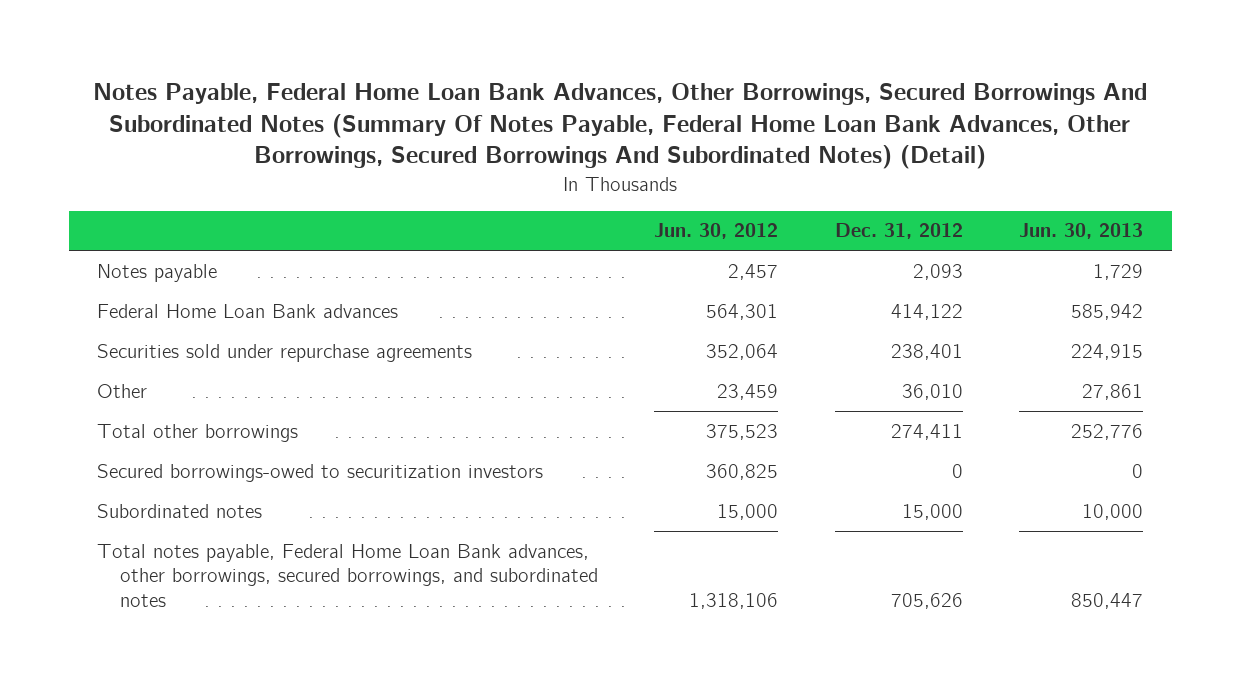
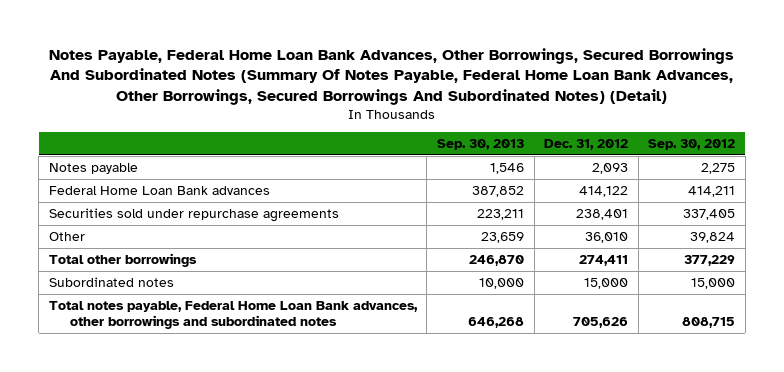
- | Jun. 30, 2012 | Dec. 31, 2012 | Jun. 30, 2013
+ | Sep. 30, 2013 | Dec. 31, 2012 | Sep. 30, 2012
- Secured borrowings-owed to securitization investors | 360,825 | 0 | 0
- Total notes payable, Federal Home Loan Bank advances, other borrowings, secured borrowings, and subordinated notes | 1,318,106 | 705,626 | 850,447
+ Total notes payable, Federal Home Loan Bank advances, other borrowings and subordinated notes | 646,268 | 705,626 | 808,715

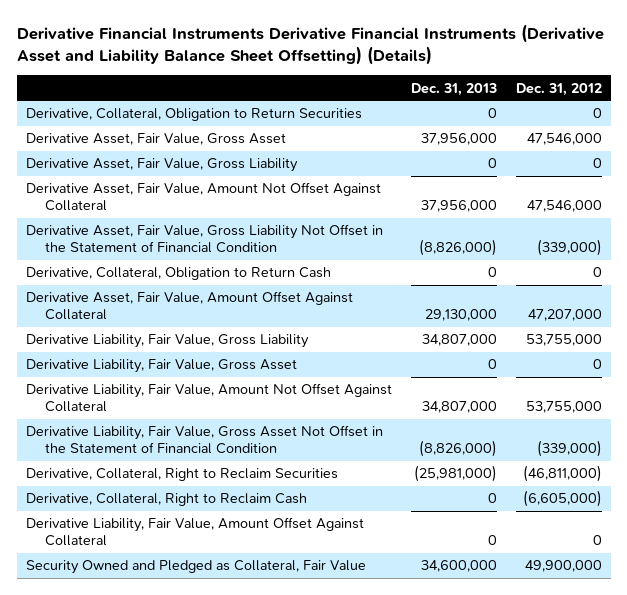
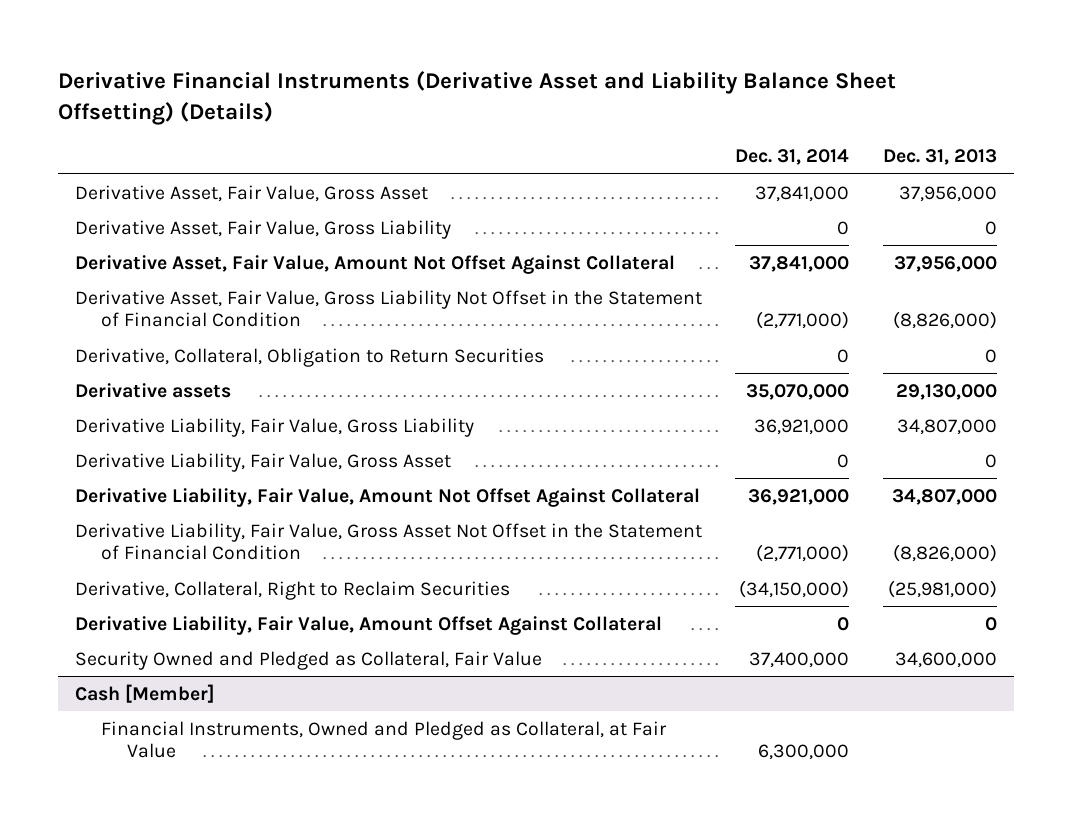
- Derivative Financial Instruments Derivative Financial Instruments (Derivative Asset and Liability Balance Sheet Offsetting) (Details)
+ Derivative Financial Instruments (Derivative Asset and Liability Balance Sheet Offsetting) (Details)
- | Dec. 31, 2013 | Dec. 31, 2012
+ | Dec. 31, 2014 | Dec. 31, 2013
- Derivative, Collateral, Obligation to Return Cash | 0 | 0
- Derivative Asset, Fair Value, Amount Offset Against Collateral | 29,130,000 | 47,207,000
moved down: Derivative, Collateral, Obligation to Return Securities | 0 | 0
+ Derivative assets | 35,070,000 | 29,130,000
- Derivative, Collateral, Right to Reclaim Cash | 0 | (6,605,000)
+ Cash [Member]
+ Financial Instruments, Owned and Pledged as Collateral, at Fair Value | 6,300,000 |

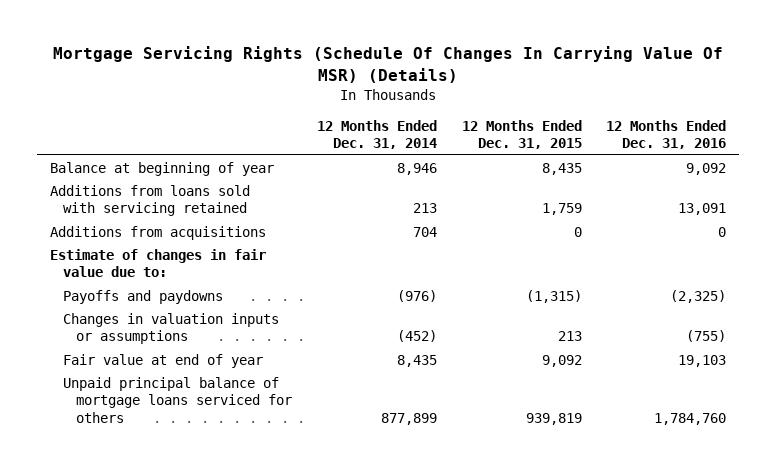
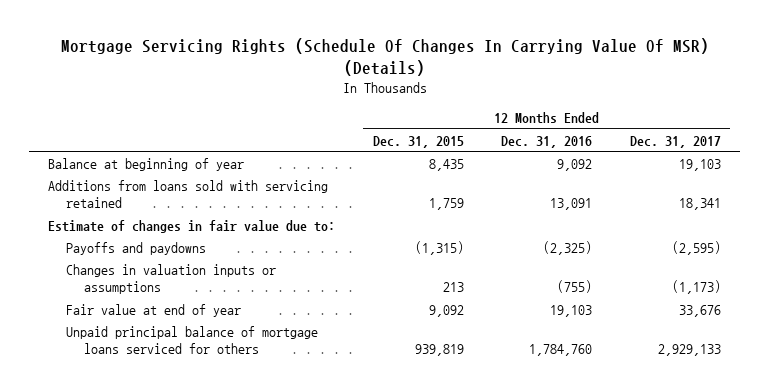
- | 12 Months Ended Dec. 31, 2014 | 12 Months Ended Dec. 31, 2015 | 12 Months Ended Dec. 31, 2016
+ | 12 Months Ended Dec. 31, 2015 | 12 Months Ended Dec. 31, 2016 | 12 Months Ended Dec. 31, 2017
- Additions from acquisitions | 704 | 0 | 0

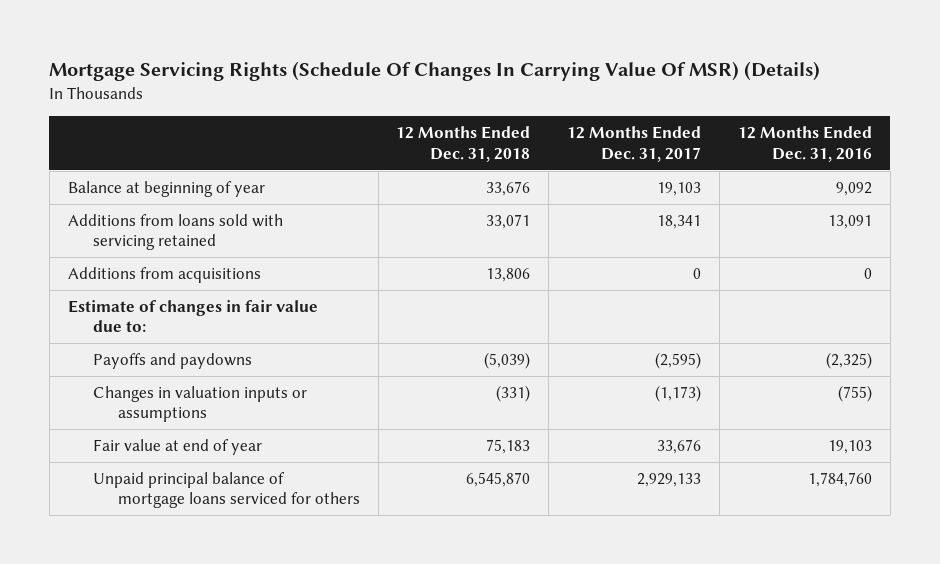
- | 12 Months Ended Dec. 31, 2015 | 12 Months Ended Dec. 31, 2016 | 12 Months Ended Dec. 31, 2017
+ | 12 Months Ended Dec. 31, 2018 | 12 Months Ended Dec. 31, 2017 | 12 Months Ended Dec. 31, 2016
+ Additions from acquisitions | 13,806 | 0 | 0

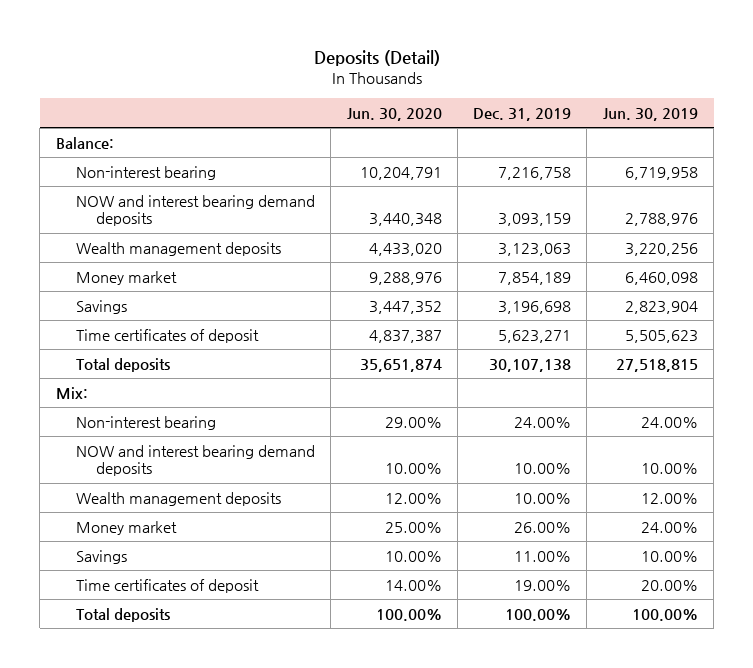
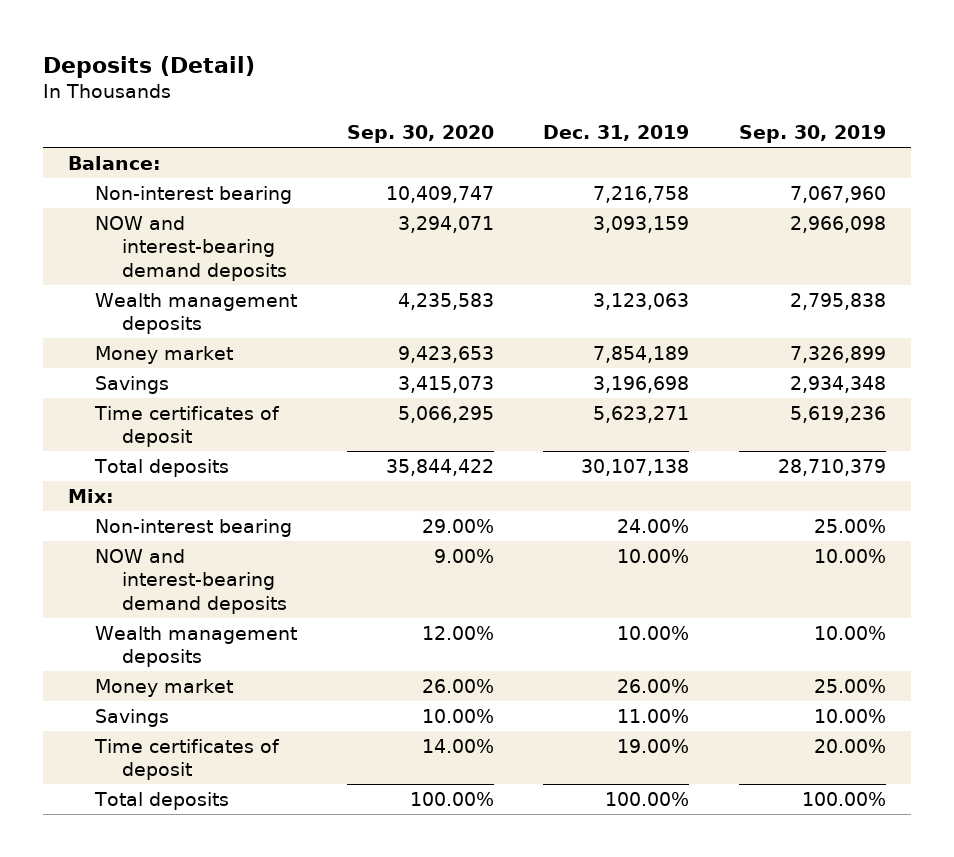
- | Jun. 30, 2020 | Dec. 31, 2019 | Jun. 30, 2019
+ | Sep. 30, 2020 | Dec. 31, 2019 | Sep. 30, 2019
- NOW and interest bearing demand deposits | 3,440,348 | 3,093,159 | 2,788,976
+ NOW and interest-bearing demand deposits | 3,294,071 | 3,093,159 | 2,966,098
- NOW and interest bearing demand deposits | 10.00% | 10.00% | 10.00%
+ NOW and interest-bearing demand deposits | 9.00% | 10.00% | 10.00%

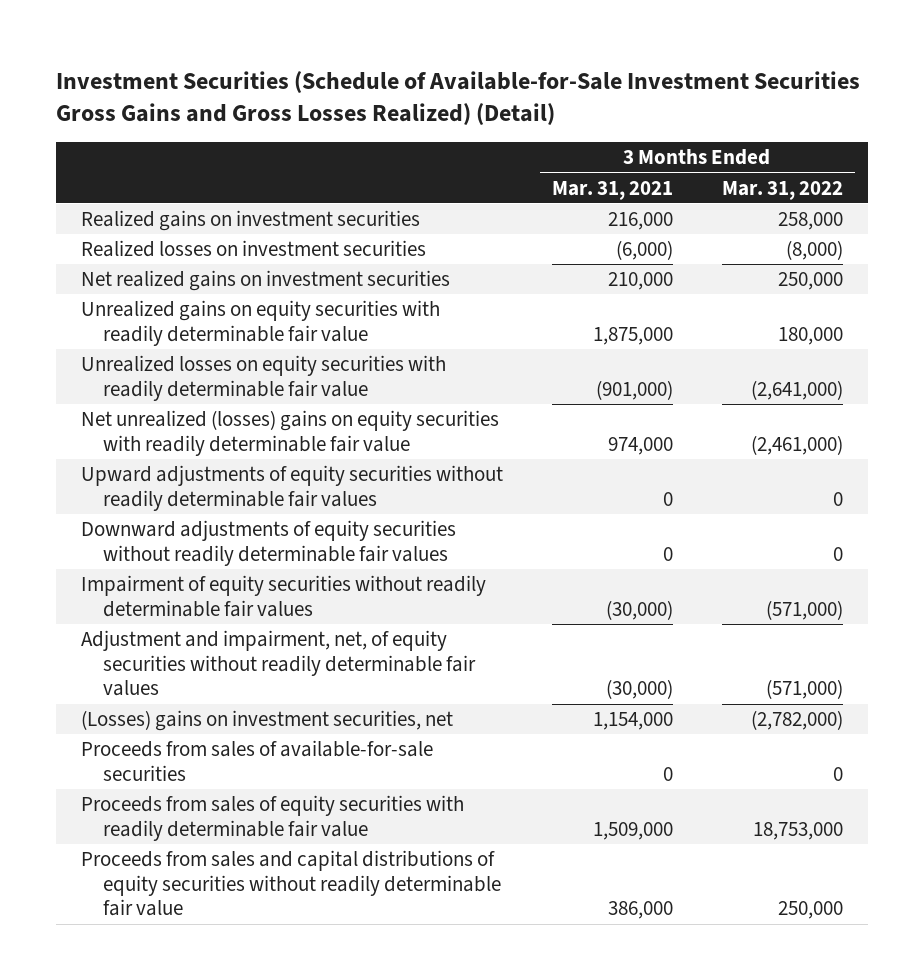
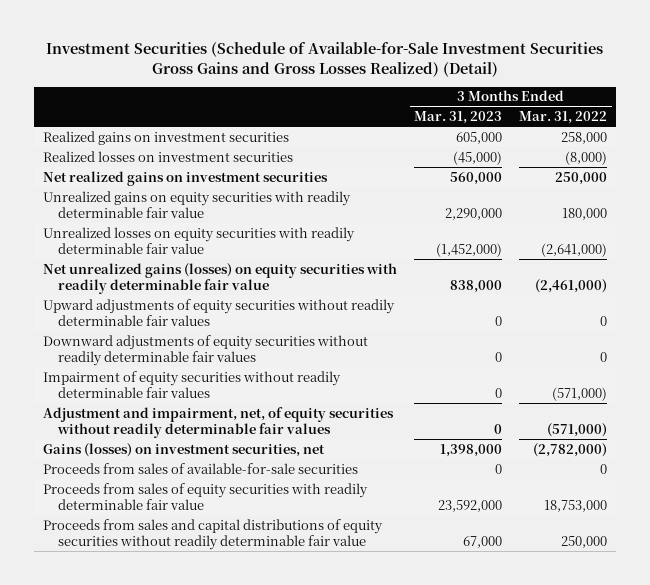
- | 3 Months Ended Mar. 31, 2021 | 3 Months Ended Mar. 31, 2022
+ | 3 Months Ended Mar. 31, 2023 | 3 Months Ended Mar. 31, 2022
- Net unrealized (losses) gains on equity securities with readily determinable fair value | 974,000 | (2,461,000)
+ Net unrealized gains (losses) on equity securities with readily determinable fair value | 838,000 | (2,461,000)
- (Losses) gains on investment securities, net | 1,154,000 | (2,782,000)
+ Gains (losses) on investment securities, net | 1,398,000 | (2,782,000)

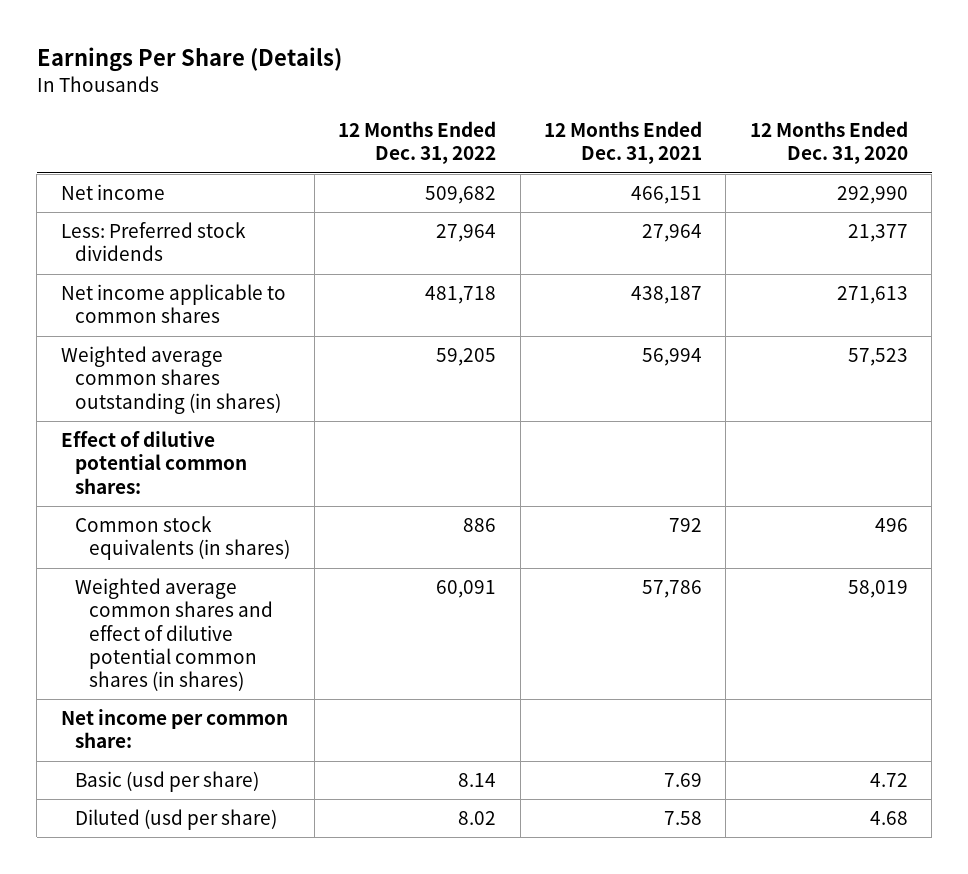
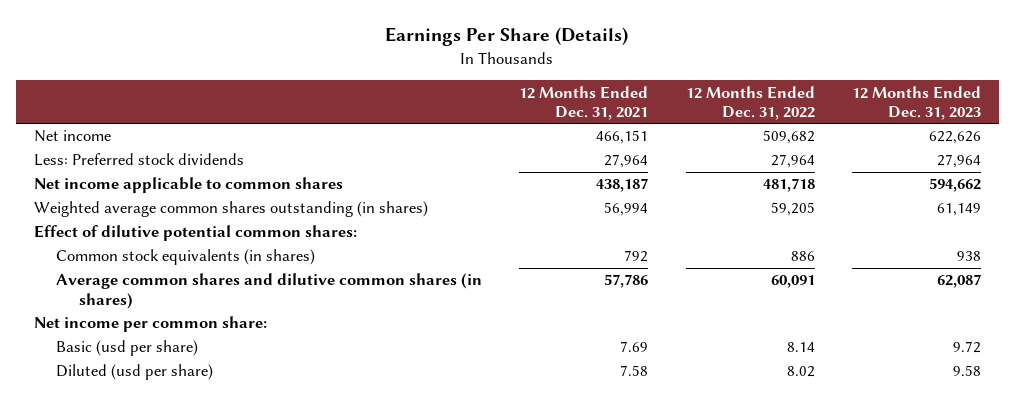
- | 12 Months Ended Dec. 31, 2022 | 12 Months Ended Dec. 31, 2021 | 12 Months Ended Dec. 31, 2020
+ | 12 Months Ended Dec. 31, 2021 | 12 Months Ended Dec. 31, 2022 | 12 Months Ended Dec. 31, 2023
- Weighted average common shares and effect of dilutive potential common shares (in shares) | 60,091 | 57,786 | 58,019
+ Average common shares and dilutive common shares (in shares) | 57,786 | 60,091 | 62,087

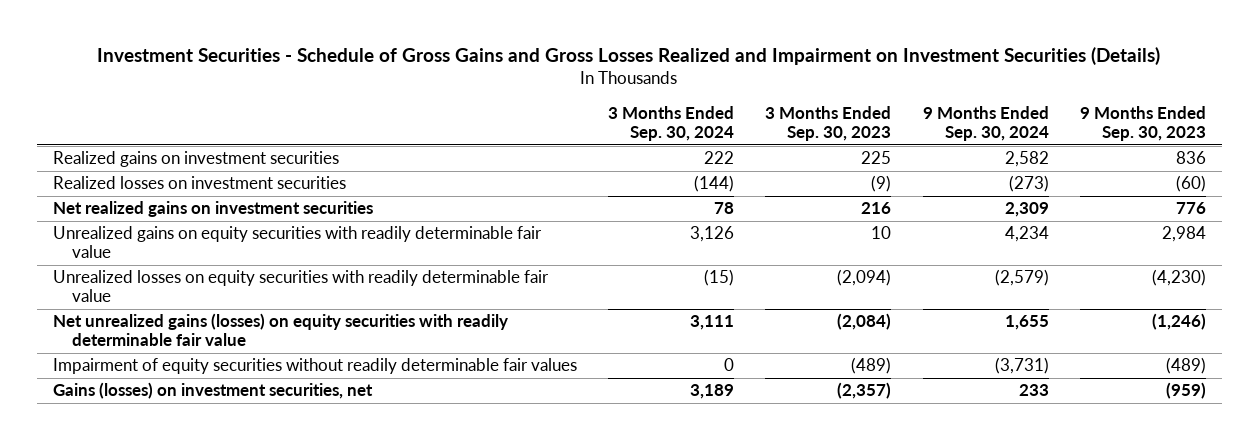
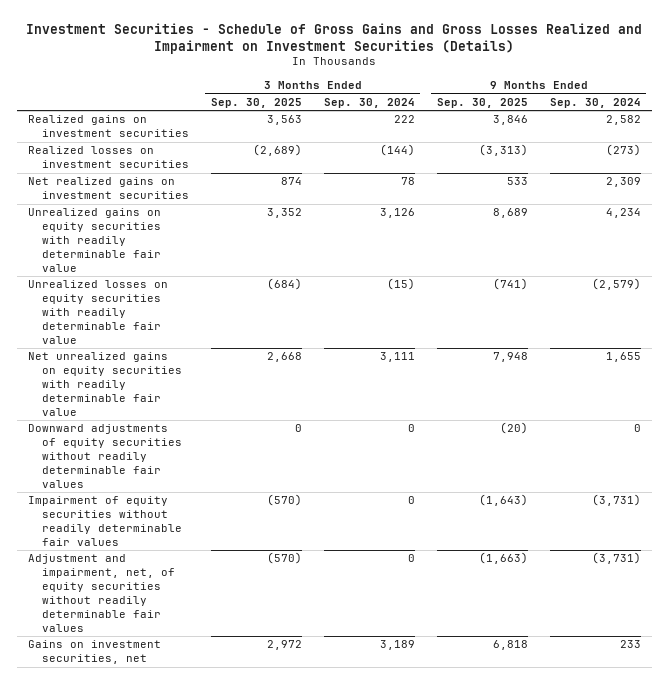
- | 3 Months Ended Sep. 30, 2024 | 3 Months Ended Sep. 30, 2023 | 9 Months Ended Sep. 30, 2024 | 9 Months Ended Sep. 30, 2023
+ | 3 Months Ended Sep. 30, 2025 | 3 Months Ended Sep. 30, 2024 | 9 Months Ended Sep. 30, 2025 | 9 Months Ended Sep. 30, 2024
- Net unrealized gains (losses) on equity securities with readily determinable fair value | 3,111 | (2,084) | 1,655 | (1,246)
+ Net unrealized gains on equity securities with readily determinable fair value | 2,668 | 3,111 | 7,948 | 1,655
+ Downward adjustments of equity securities without readily determinable fair values | 0 | 0 | (20) | 0
- Gains (losses) on investment securities, net | 3,189 | (2,357) | 233 | (959)
+ Adjustment and impairment, net, of equity securities without readily determinable fair values | (570) | 0 | (1,663) | (3,731)
+ Gains on investment securities, net | 2,972 | 3,189 | 6,818 | 233

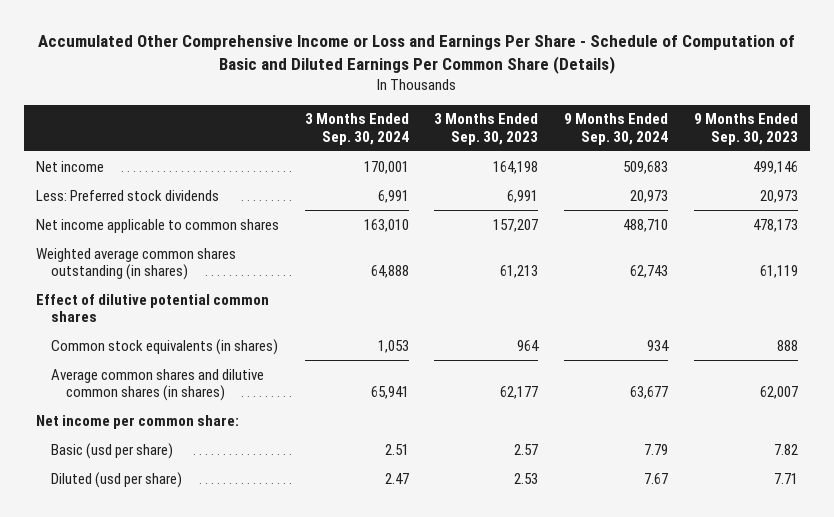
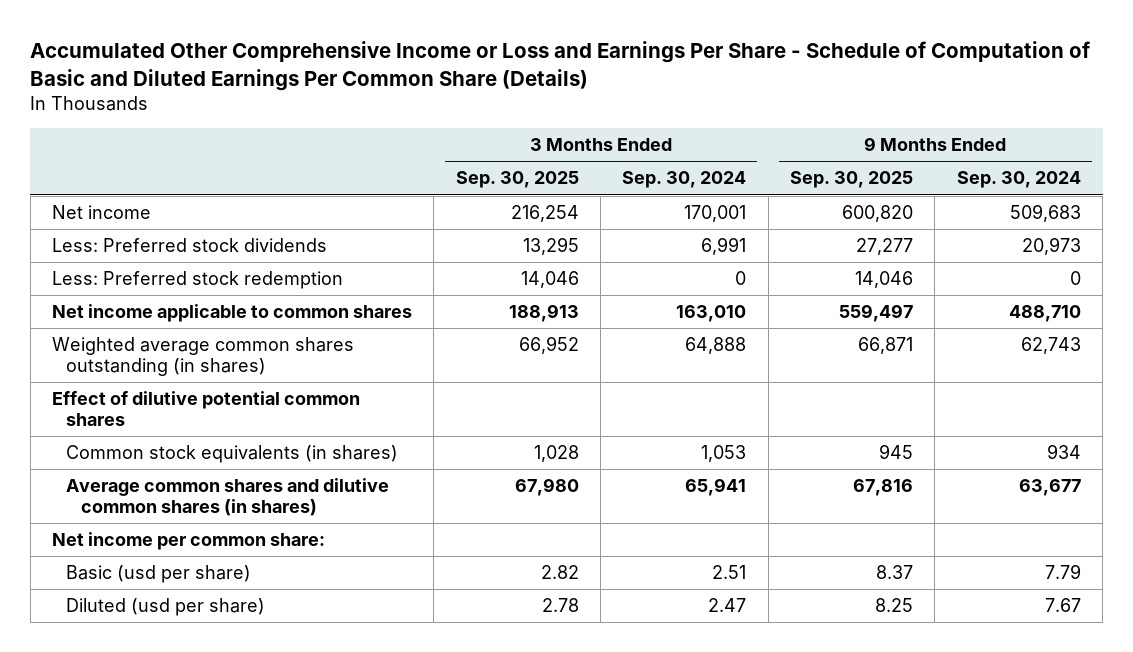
- | 3 Months Ended Sep. 30, 2024 | 3 Months Ended Sep. 30, 2023 | 9 Months Ended Sep. 30, 2024 | 9 Months Ended Sep. 30, 2023
+ | 3 Months Ended Sep. 30, 2025 | 3 Months Ended Sep. 30, 2024 | 9 Months Ended Sep. 30, 2025 | 9 Months Ended Sep. 30, 2024
+ Less: Preferred stock redemption | 14,046 | 0 | 14,046 | 0

